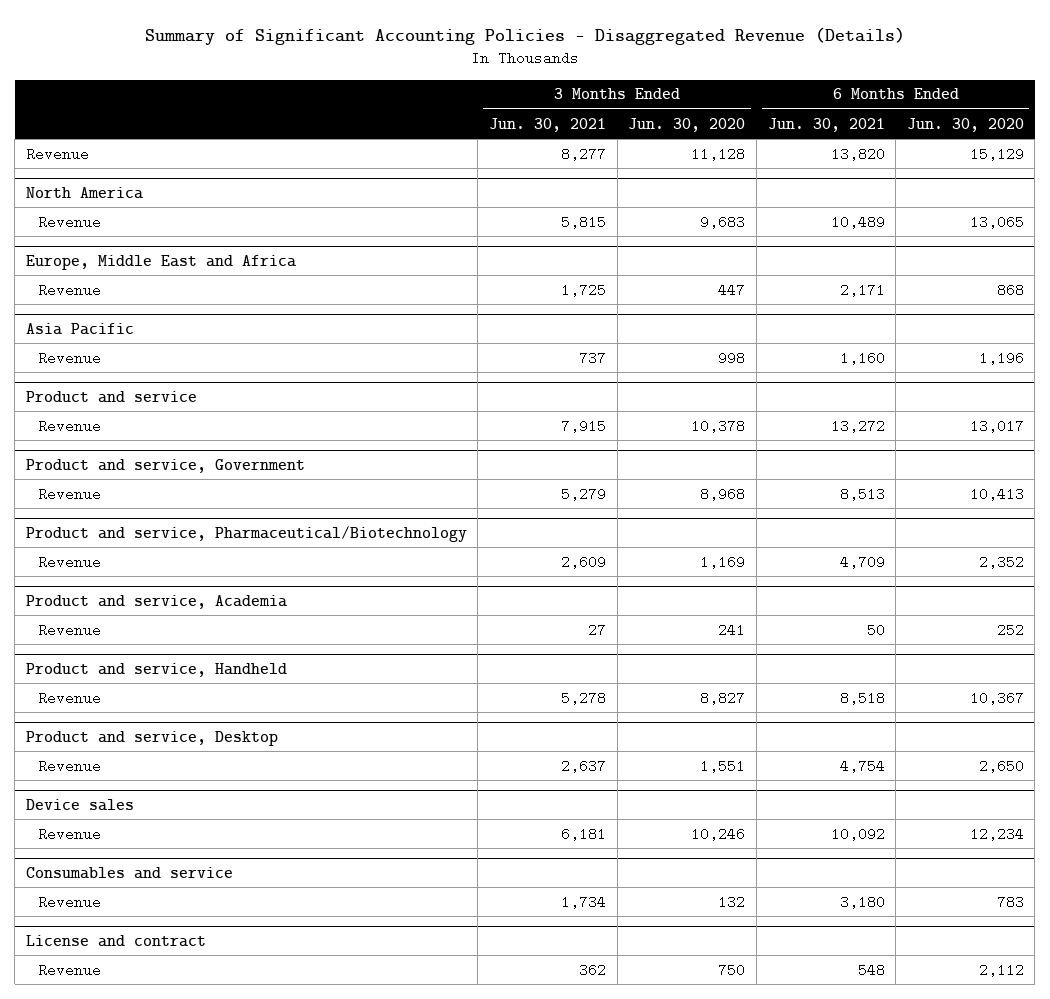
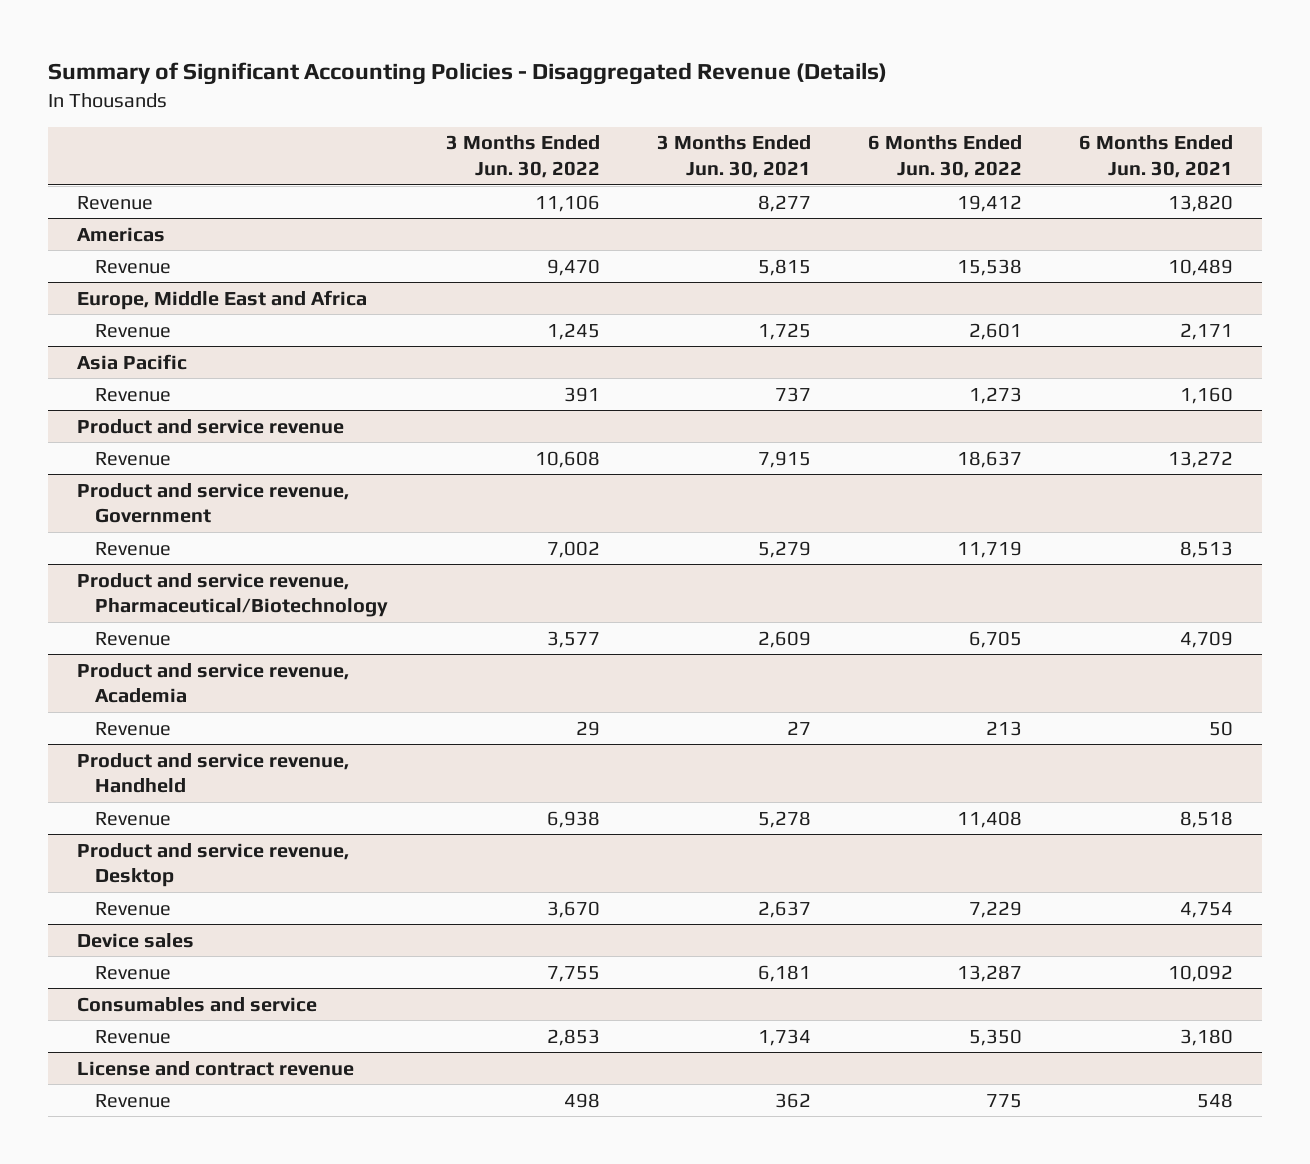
- | 3 Months Ended Jun. 30, 2021 | 3 Months Ended Jun. 30, 2020 | 6 Months Ended Jun. 30, 2021 | 6 Months Ended Jun. 30, 2020
+ | 3 Months Ended Jun. 30, 2022 | 3 Months Ended Jun. 30, 2021 | 6 Months Ended Jun. 30, 2022 | 6 Months Ended Jun. 30, 2021
- North America
+ Americas
- Product and service
+ Product and service revenue
- Product and service, Government
+ Product and service revenue, Government
- Product and service, Pharmaceutical/Biotechnology
+ Product and service revenue, Pharmaceutical/Biotechnology
- Product and service, Academia
+ Product and service revenue, Academia
- Product and service, Handheld
+ Product and service revenue, Handheld
- Product and service, Desktop
+ Product and service revenue, Desktop
- License and contract
+ License and contract revenue

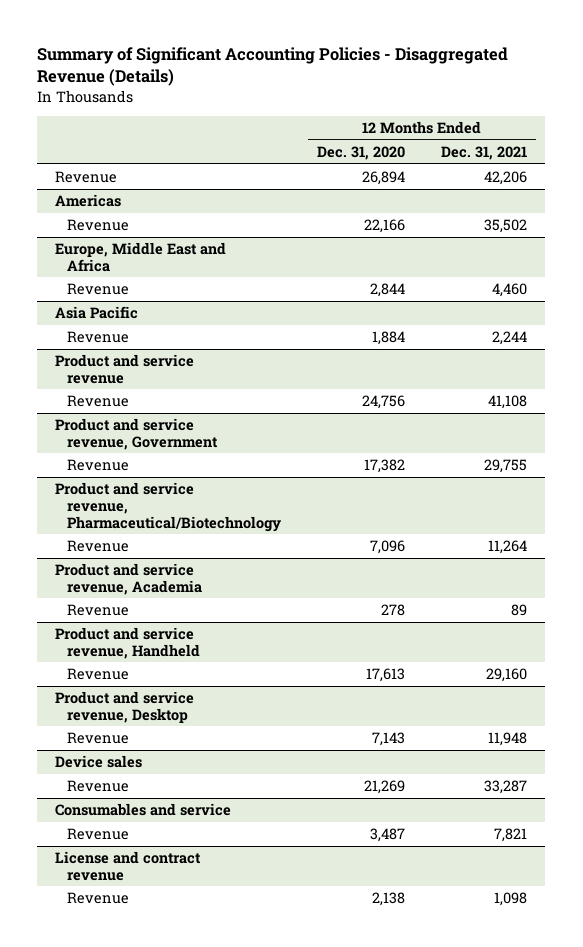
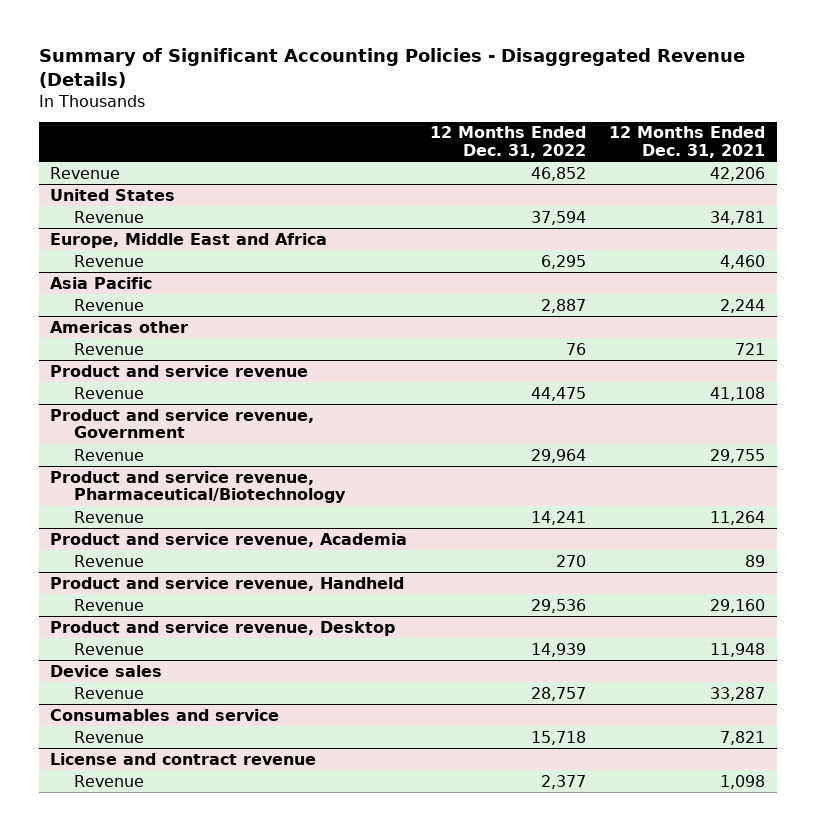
- | 12 Months Ended Dec. 31, 2020 | 12 Months Ended Dec. 31, 2021
+ | 12 Months Ended Dec. 31, 2022 | 12 Months Ended Dec. 31, 2021
- Americas
- Revenue | 22,166 | 35,502
+ United States
+ Revenue | 37,594 | 34,781
+ Americas other
+ Revenue | 76 | 721

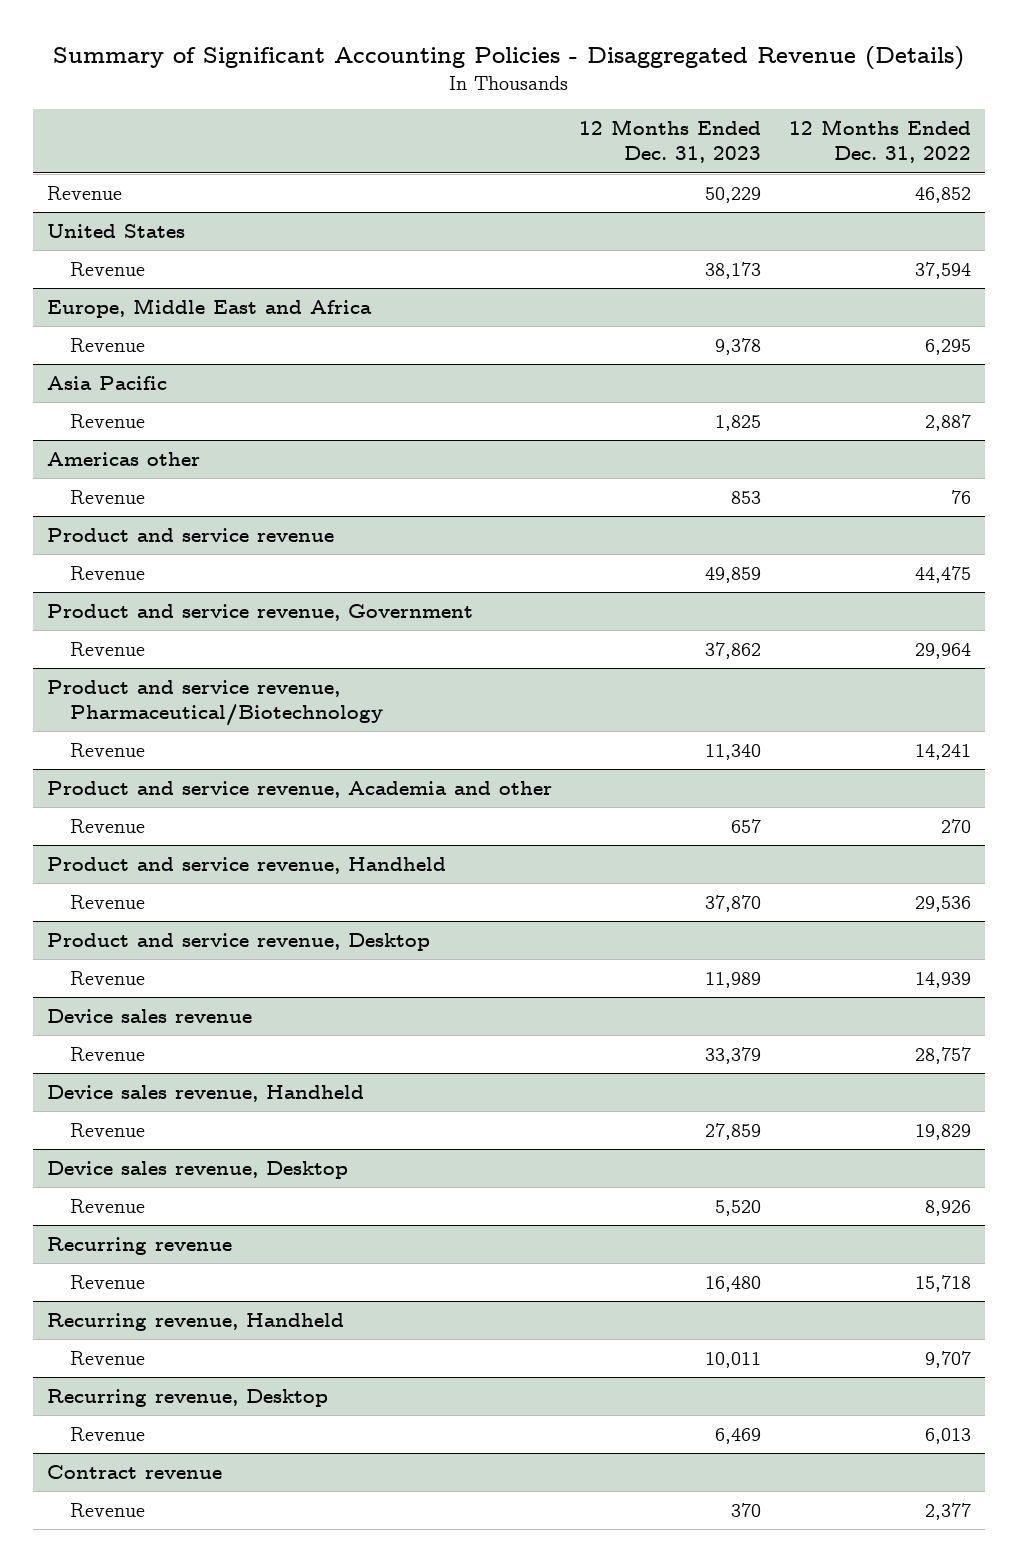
- | 12 Months Ended Dec. 31, 2022 | 12 Months Ended Dec. 31, 2021
+ | 12 Months Ended Dec. 31, 2023 | 12 Months Ended Dec. 31, 2022
- Product and service revenue, Academia
+ Product and service revenue, Academia and other
- Device sales
+ Device sales revenue
- Consumables and service
+ Device sales revenue, Handheld
+ Revenue | 27,859 | 19,829
+ Device sales revenue, Desktop
+ Revenue | 5,520 | 8,926
+ Recurring revenue
- License and contract revenue
+ Recurring revenue, Handheld
+ Revenue | 10,011 | 9,707
+ Recurring revenue, Desktop
+ Revenue | 6,469 | 6,013
+ Contract revenue

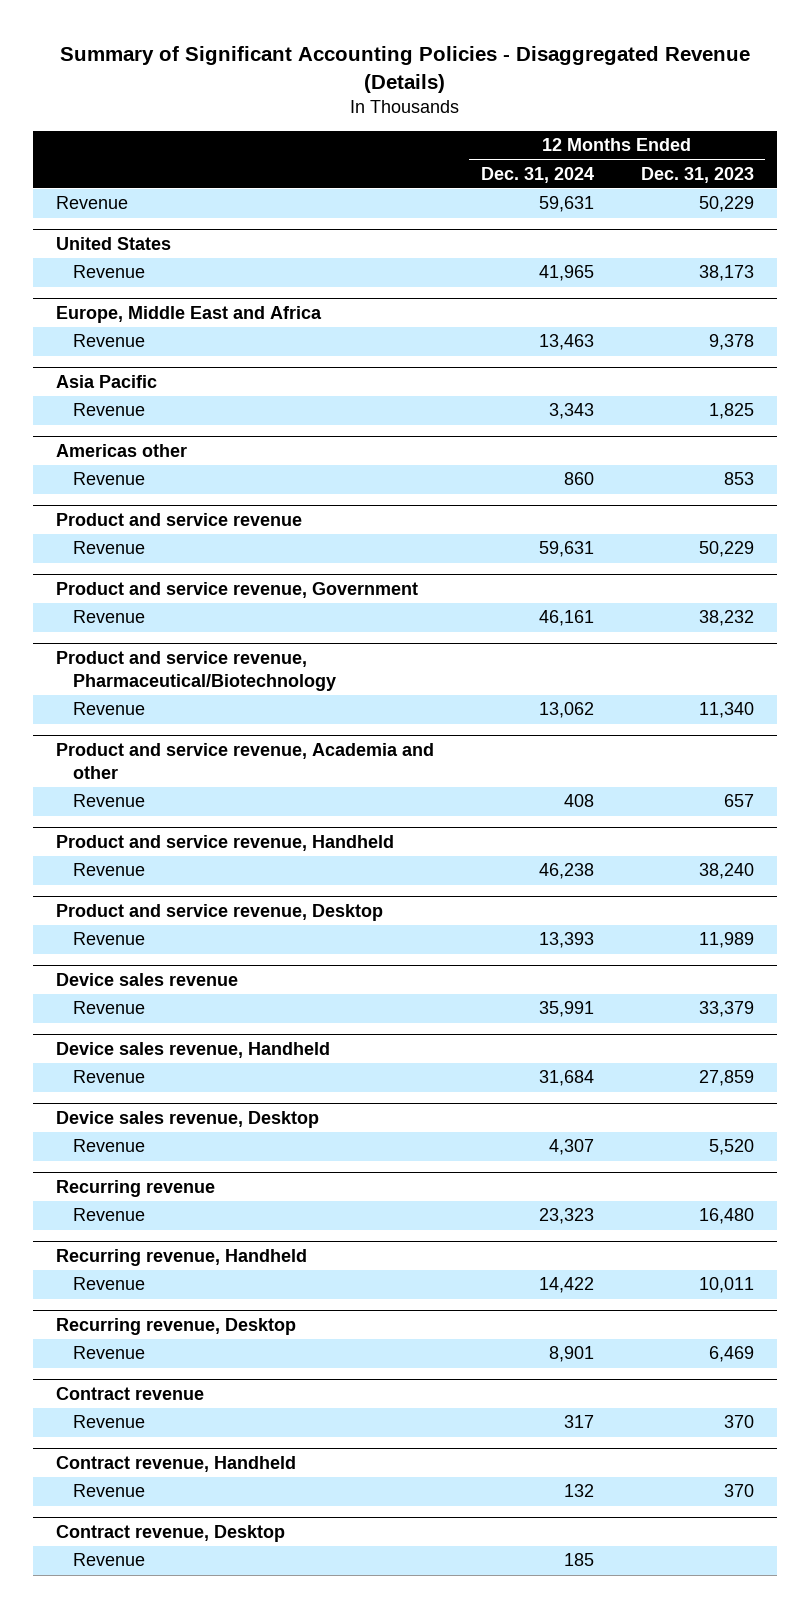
- | 12 Months Ended Dec. 31, 2023 | 12 Months Ended Dec. 31, 2022
+ | 12 Months Ended Dec. 31, 2024 | 12 Months Ended Dec. 31, 2023
@ Product and service revenue
- Revenue | 49,859 | 44,475
+ Revenue | 59,631 | 50,229
@ Product and service revenue, Government
- Revenue | 37,862 | 29,964
+ Revenue | 46,161 | 38,232
@ Product and service revenue, Handheld
- Revenue | 37,870 | 29,536
+ Revenue | 46,238 | 38,240
+ Contract revenue, Handheld
+ Revenue | 132 | 370
+ Contract revenue, Desktop
+ Revenue | 185 |

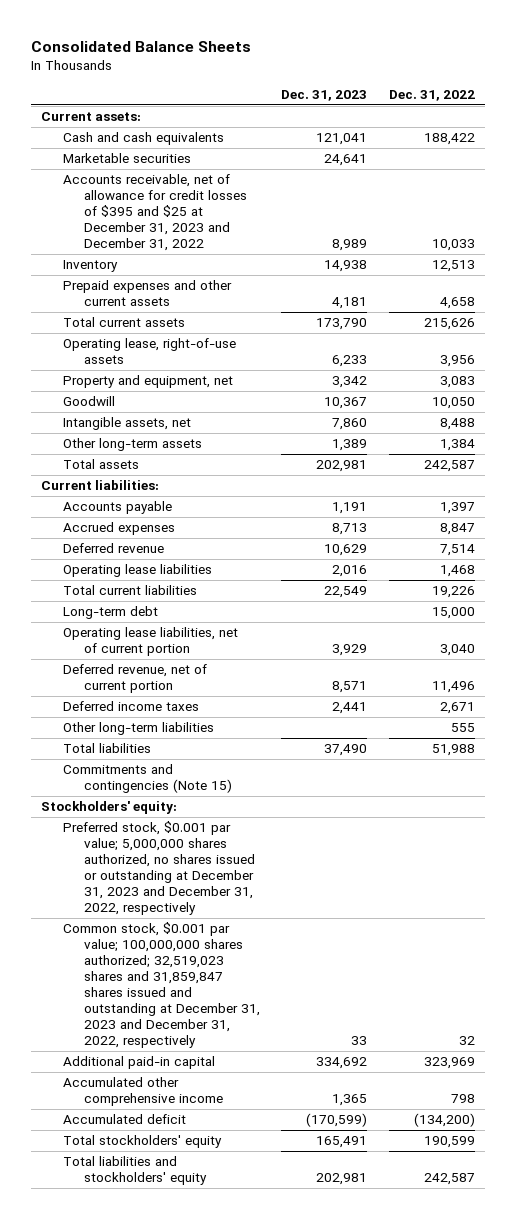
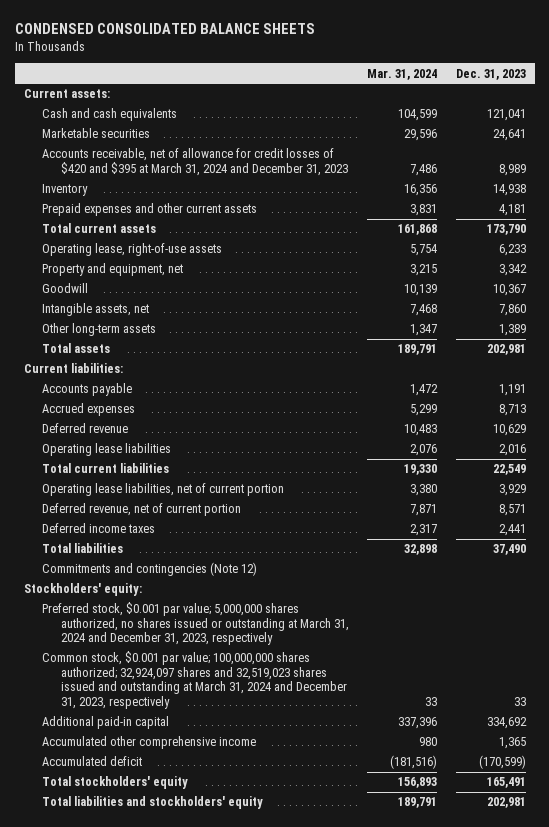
- Consolidated Balance Sheets
+ CONDENSED CONSOLIDATED BALANCE SHEETS
- | Dec. 31, 2023 | Dec. 31, 2022
+ | Mar. 31, 2024 | Dec. 31, 2023
- Accounts receivable, net of allowance for credit losses of $395 and $25 at December 31, 2023 and December 31, 2022 | 8,989 | 10,033
+ Accounts receivable, net of allowance for credit losses of $420 and $395 at March 31, 2024 and December 31, 2023 | 7,486 | 8,989
- Long-term debt | | 15,000
- Other long-term liabilities | | 555
- Commitments and contingencies (Note 15)
+ Commitments and contingencies (Note 12)
- Preferred stock, $0.001 par value; 5,000,000 shares authorized, no shares issued or outstanding at December 31, 2023 and December 31, 2022, respectively
- Common stock, $0.001 par value; 100,000,000 shares authorized; 32,519,023 shares and 31,859,847 shares issued and outstanding at December 31, 2023 and December 31, 2022, respectively | 33 | 32
+ Preferred stock, $0.001 par value; 5,000,000 shares authorized, no shares issued or outstanding at March 31, 2024 and December 31, 2023, respectively
+ Common stock, $0.001 par value; 100,000,000 shares authorized; 32,924,097 shares and 32,519,023 shares issued and outstanding at March 31, 2024 and December 31, 2023, respectively | 33 | 33

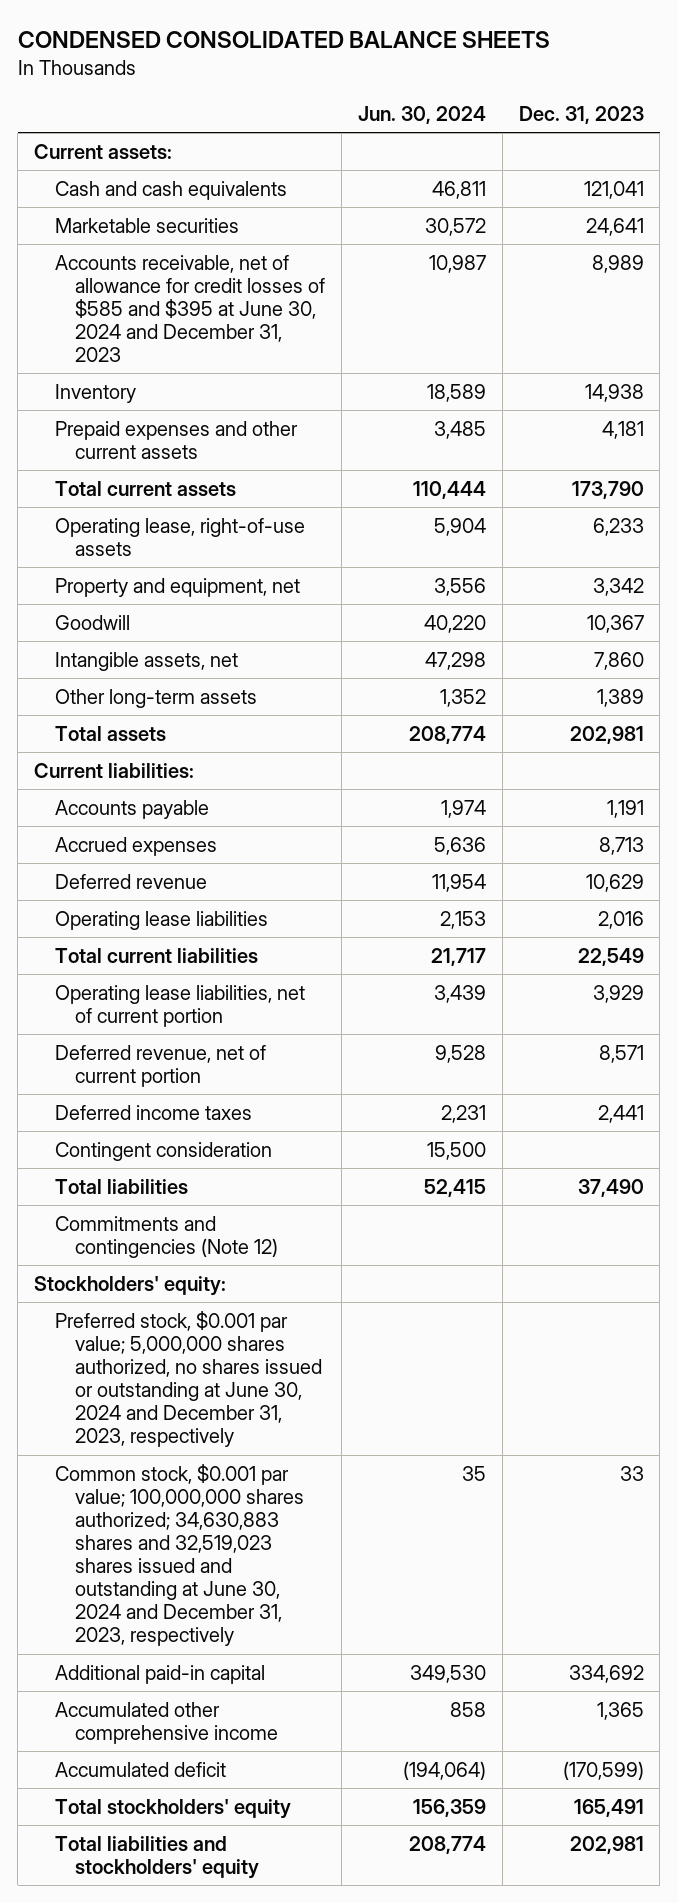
- | Mar. 31, 2024 | Dec. 31, 2023
+ | Jun. 30, 2024 | Dec. 31, 2023
- Accounts receivable, net of allowance for credit losses of $420 and $395 at March 31, 2024 and December 31, 2023 | 7,486 | 8,989
+ Accounts receivable, net of allowance for credit losses of $585 and $395 at June 30, 2024 and December 31, 2023 | 10,987 | 8,989
+ Contingent consideration | 15,500 |
- Preferred stock, $0.001 par value; 5,000,000 shares authorized, no shares issued or outstanding at March 31, 2024 and December 31, 2023, respectively
- Common stock, $0.001 par value; 100,000,000 shares authorized; 32,924,097 shares and 32,519,023 shares issued and outstanding at March 31, 2024 and December 31, 2023, respectively | 33 | 33
+ Preferred stock, $0.001 par value; 5,000,000 shares authorized, no shares issued or outstanding at June 30, 2024 and December 31, 2023, respectively
+ Common stock, $0.001 par value; 100,000,000 shares authorized; 34,630,883 shares and 32,519,023 shares issued and outstanding at June 30, 2024 and December 31, 2023, respectively | 35 | 33

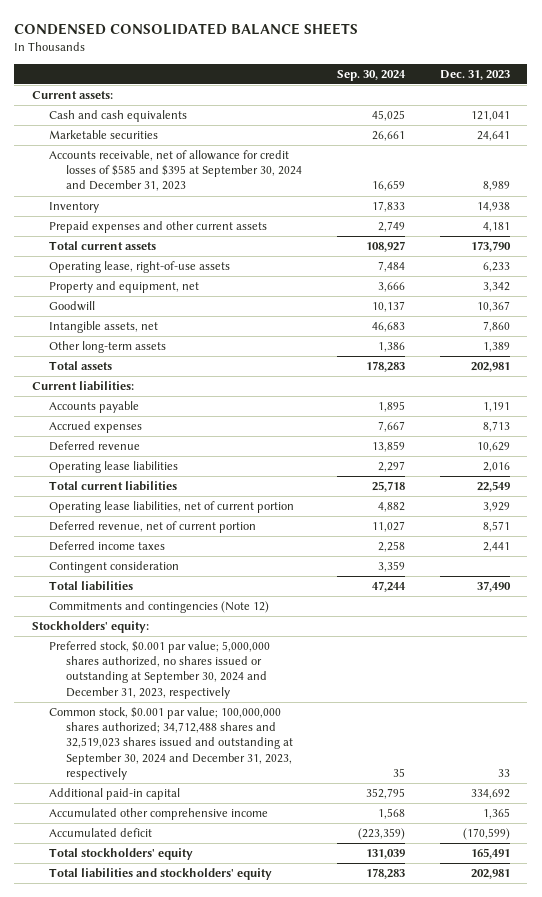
- | Jun. 30, 2024 | Dec. 31, 2023
+ | Sep. 30, 2024 | Dec. 31, 2023
- Accounts receivable, net of allowance for credit losses of $585 and $395 at June 30, 2024 and December 31, 2023 | 10,987 | 8,989
+ Accounts receivable, net of allowance for credit losses of $585 and $395 at September 30, 2024 and December 31, 2023 | 16,659 | 8,989
- Preferred stock, $0.001 par value; 5,000,000 shares authorized, no shares issued or outstanding at June 30, 2024 and December 31, 2023, respectively
- Common stock, $0.001 par value; 100,000,000 shares authorized; 34,630,883 shares and 32,519,023 shares issued and outstanding at June 30, 2024 and December 31, 2023, respectively | 35 | 33
+ Preferred stock, $0.001 par value; 5,000,000 shares authorized, no shares issued or outstanding at September 30, 2024 and December 31, 2023, respectively
+ Common stock, $0.001 par value; 100,000,000 shares authorized; 34,712,488 shares and 32,519,023 shares issued and outstanding at September 30, 2024 and December 31, 2023, respectively | 35 | 33

